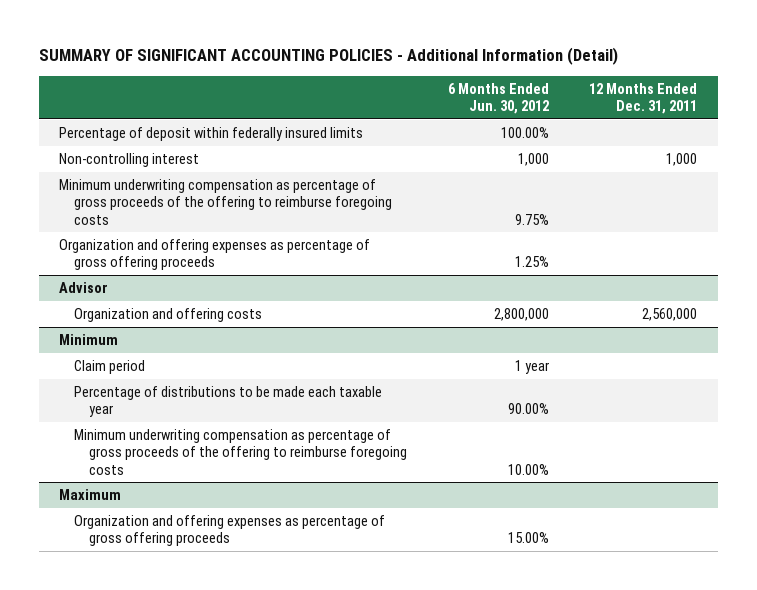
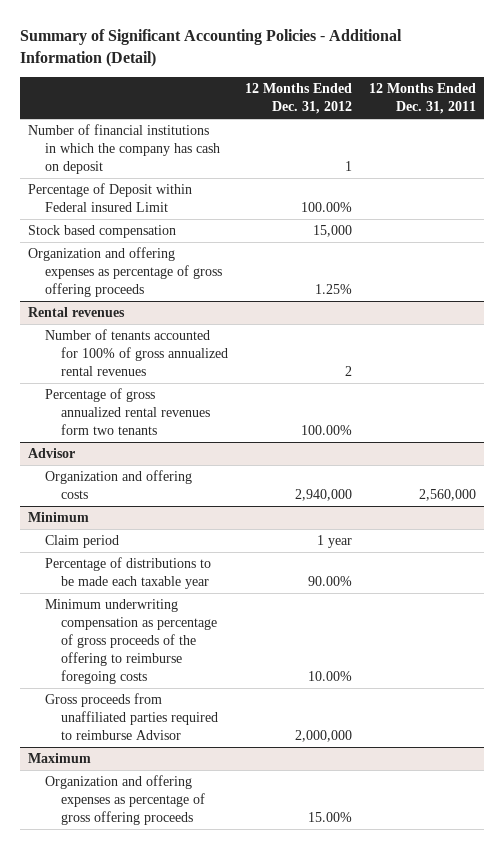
- SUMMARY OF SIGNIFICANT ACCOUNTING POLICIES - Additional Information (Detail)
+ Summary of Significant Accounting Policies - Additional Information (Detail)
- | 6 Months Ended Jun. 30, 2012 | 12 Months Ended Dec. 31, 2011
+ | 12 Months Ended Dec. 31, 2012 | 12 Months Ended Dec. 31, 2011
- Percentage of deposit within federally insured limits | 100.00% |
- Non-controlling interest | 1,000 | 1,000
- Minimum underwriting compensation as percentage of gross proceeds of the offering to reimburse foregoing costs | 9.75% |
+ Number of financial institutions in which the company has cash on deposit | 1 |
+ Percentage of Deposit within Federal insured Limit | 100.00% |
+ Stock based compensation | 15,000 |
+ Rental revenues
+ Number of tenants accounted for 100% of gross annualized rental revenues | 2 |
+ Percentage of gross annualized rental revenues form two tenants | 100.00% |
@ Minimum
+ Gross proceeds from unaffiliated parties required to reimburse Advisor | 2,000,000 |

